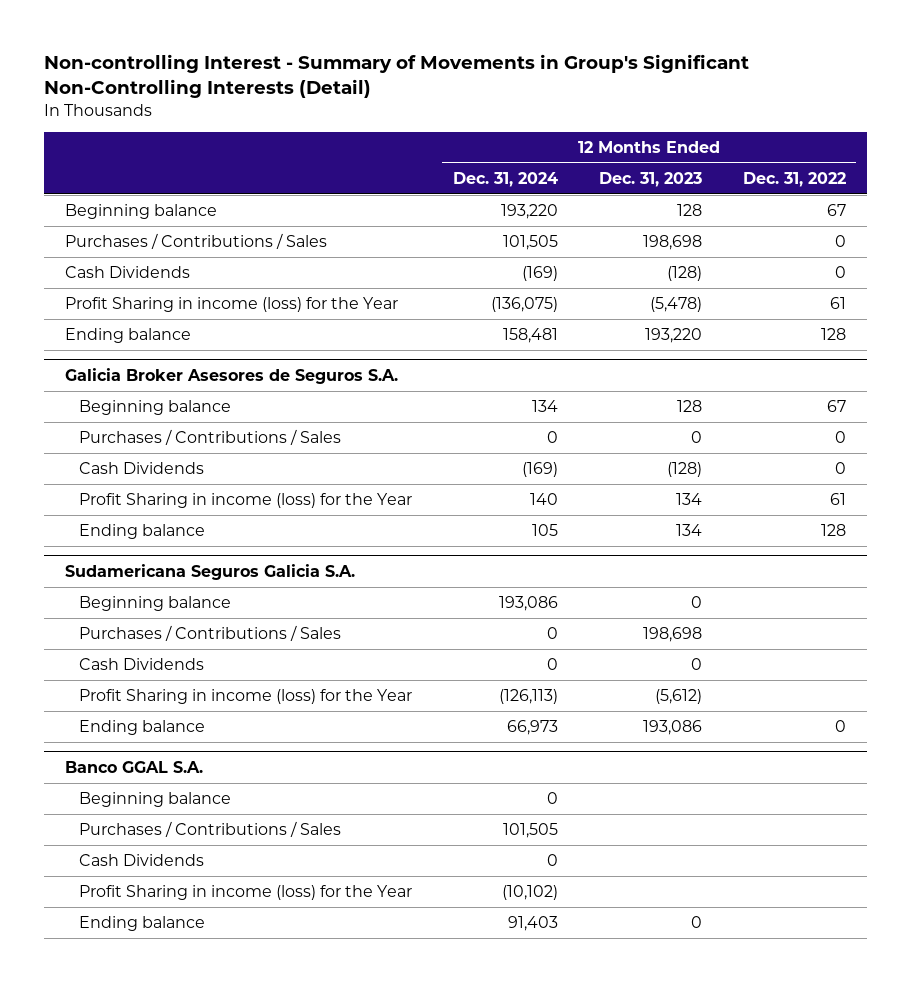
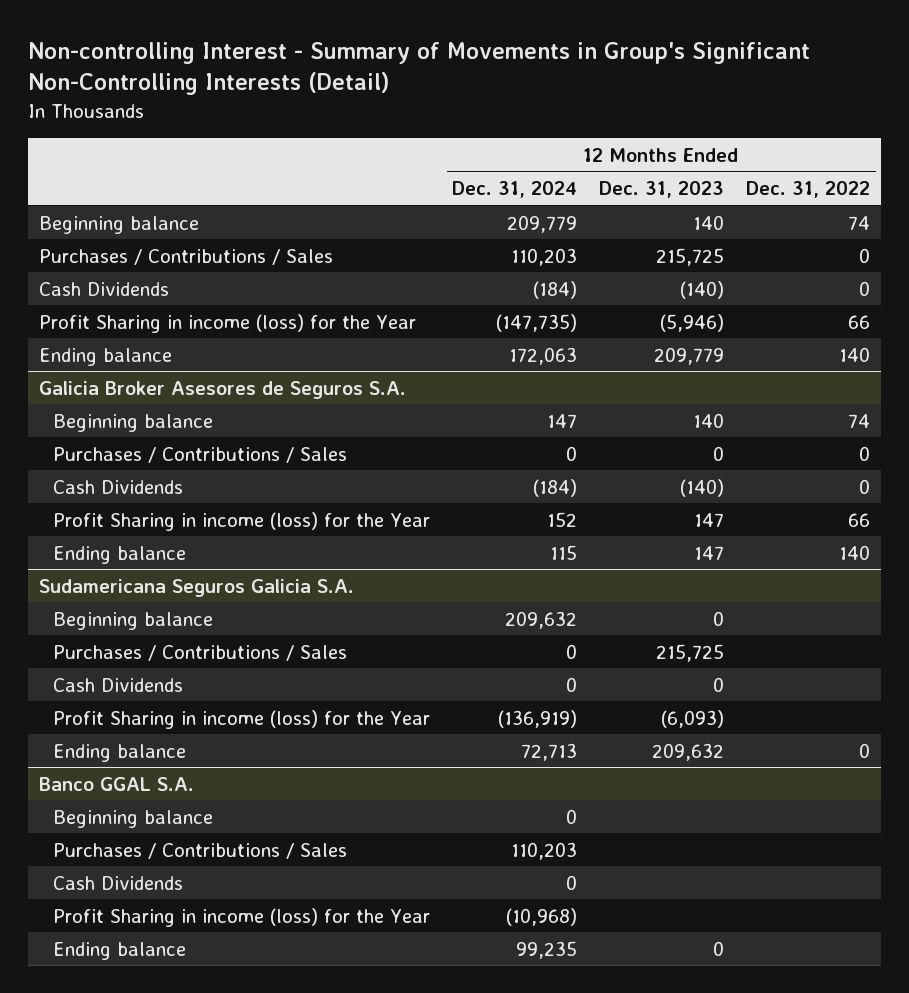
- Beginning balance | 193,220 | 128 | 67
- Purchases / Contributions / Sales | 101,505 | 198,698 | 0
- Cash Dividends | (169) | (128) | 0
- Profit Sharing in income (loss) for the Year | (136,075) | (5,478) | 61
- Ending balance | 158,481 | 193,220 | 128
+ Beginning balance | 209,779 | 140 | 74
+ Purchases / Contributions / Sales | 110,203 | 215,725 | 0
+ Cash Dividends | (184) | (140) | 0
+ Profit Sharing in income (loss) for the Year | (147,735) | (5,946) | 66
+ Ending balance | 172,063 | 209,779 | 140
@ Galicia Broker Asesores de Seguros S.A.
- Beginning balance | 134 | 128 | 67
+ Beginning balance | 147 | 140 | 74
- Cash Dividends | (169) | (128) | 0
- Profit Sharing in income (loss) for the Year | 140 | 134 | 61
- Ending balance | 105 | 134 | 128
+ Cash Dividends | (184) | (140) | 0
+ Profit Sharing in income (loss) for the Year | 152 | 147 | 66
+ Ending balance | 115 | 147 | 140
@ Sudamericana Seguros Galicia S.A.
- Beginning balance | 193,086 | 0 |
- Purchases / Contributions / Sales | 0 | 198,698 |
+ Beginning balance | 209,632 | 0 |
+ Purchases / Contributions / Sales | 0 | 215,725 |
- Profit Sharing in income (loss) for the Year | (126,113) | (5,612) |
- Ending balance | 66,973 | 193,086 | 0
+ Profit Sharing in income (loss) for the Year | (136,919) | (6,093) |
+ Ending balance | 72,713 | 209,632 | 0
@ Banco GGAL S.A.
- Purchases / Contributions / Sales | 101,505 | |
+ Purchases / Contributions / Sales | 110,203 | |
- Profit Sharing in income (loss) for the Year | (10,102) | |
- Ending balance | 91,403 | 0 |
+ Profit Sharing in income (loss) for the Year | (10,968) | |
+ Ending balance | 99,235 | 0 |

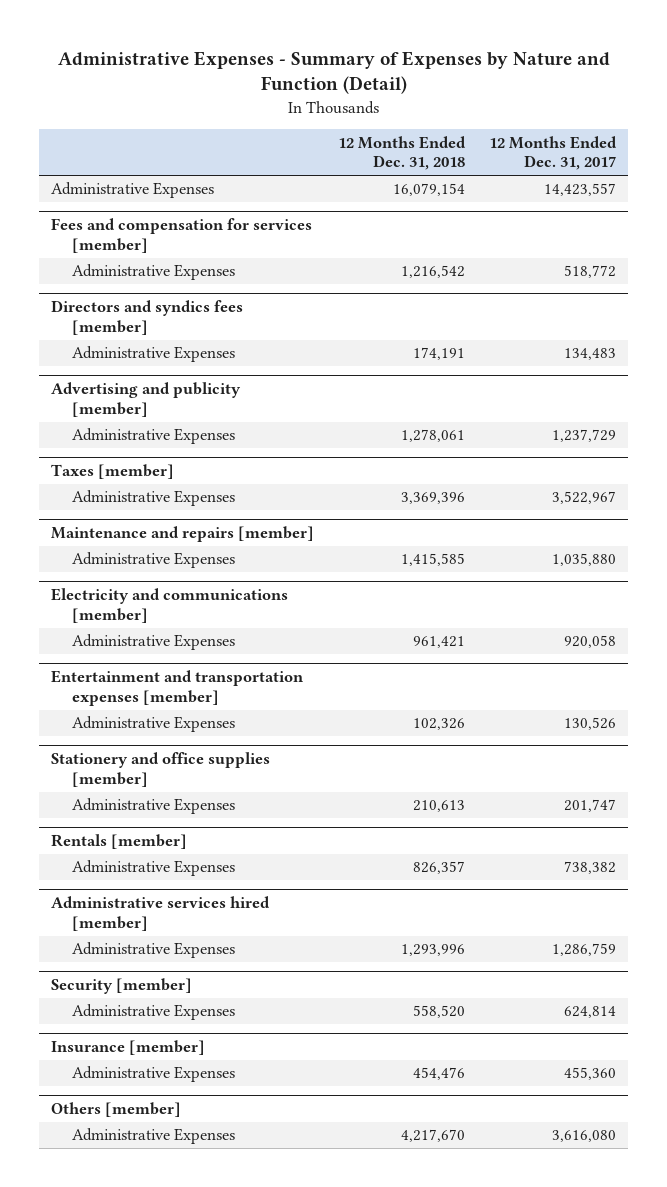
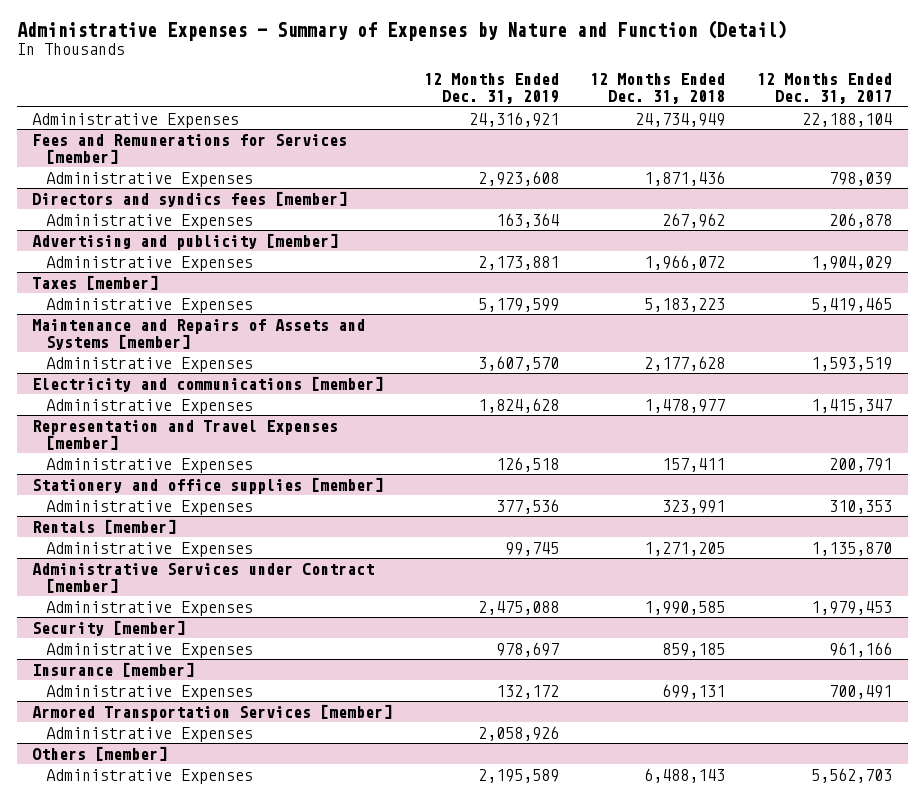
- | 12 Months Ended Dec. 31, 2018 | 12 Months Ended Dec. 31, 2017
+ | 12 Months Ended Dec. 31, 2019 | 12 Months Ended Dec. 31, 2018 | 12 Months Ended Dec. 31, 2017
- Administrative Expenses | 16,079,154 | 14,423,557
- Fees and compensation for services [member]
- Administrative Expenses | 1,216,542 | 518,772
+ Administrative Expenses | 24,316,921 | 24,734,949 | 22,188,104
+ Fees and Remunerations for Services [member]
+ Administrative Expenses | 2,923,608 | 1,871,436 | 798,039
@ Directors and syndics fees [member]
- Administrative Expenses | 174,191 | 134,483
+ Administrative Expenses | 163,364 | 267,962 | 206,878
@ Advertising and publicity [member]
- Administrative Expenses | 1,278,061 | 1,237,729
+ Administrative Expenses | 2,173,881 | 1,966,072 | 1,904,029
@ Taxes [member]
- Administrative Expenses | 3,369,396 | 3,522,967
- Maintenance and repairs [member]
- Administrative Expenses | 1,415,585 | 1,035,880
@ Taxes [member]
+ Administrative Expenses | 5,179,599 | 5,183,223 | 5,419,465
+ Maintenance and Repairs of Assets and Systems [member]
+ Administrative Expenses | 3,607,570 | 2,177,628 | 1,593,519
@ Electricity and communications [member]
- Administrative Expenses | 961,421 | 920,058
- Entertainment and transportation expenses [member]
- Administrative Expenses | 102,326 | 130,526
@ Electricity and communications [member]
+ Administrative Expenses | 1,824,628 | 1,478,977 | 1,415,347
+ Representation and Travel Expenses [member]
+ Administrative Expenses | 126,518 | 157,411 | 200,791
@ Stationery and office supplies [member]
- Administrative Expenses | 210,613 | 201,747
+ Administrative Expenses | 377,536 | 323,991 | 310,353
@ Rentals [member]
- Administrative Expenses | 826,357 | 738,382
- Administrative services hired [member]
- Administrative Expenses | 1,293,996 | 1,286,759
@ Rentals [member]
+ Administrative Expenses | 99,745 | 1,271,205 | 1,135,870
+ Administrative Services under Contract [member]
+ Administrative Expenses | 2,475,088 | 1,990,585 | 1,979,453
@ Security [member]
- Administrative Expenses | 558,520 | 624,814
+ Administrative Expenses | 978,697 | 859,185 | 961,166
@ Insurance [member]
- Administrative Expenses | 454,476 | 455,360
+ Administrative Expenses | 132,172 | 699,131 | 700,491
+ Armored Transportation Services [member]
+ Administrative Expenses | 2,058,926 | |
@ Others [member]
- Administrative Expenses | 4,217,670 | 3,616,080
+ Administrative Expenses | 2,195,589 | 6,488,143 | 5,562,703

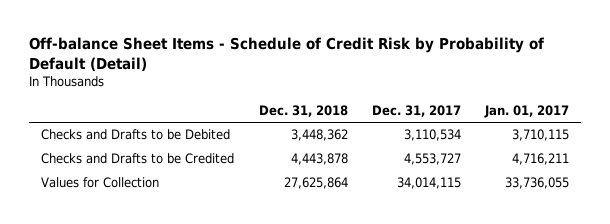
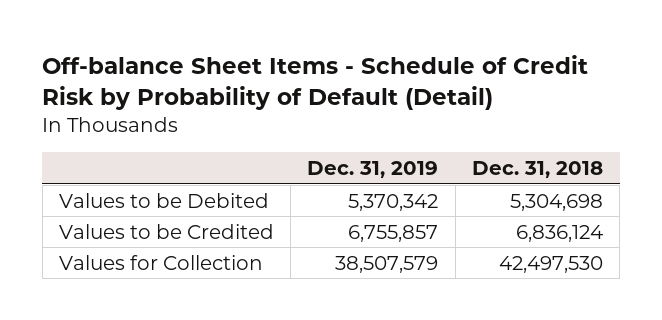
- | Dec. 31, 2018 | Dec. 31, 2017 | Jan. 01, 2017
+ | Dec. 31, 2019 | Dec. 31, 2018
- Checks and Drafts to be Debited | 3,448,362 | 3,110,534 | 3,710,115
- Checks and Drafts to be Credited | 4,443,878 | 4,553,727 | 4,716,211
- Values for Collection | 27,625,864 | 34,014,115 | 33,736,055
+ Values to be Debited | 5,370,342 | 5,304,698
+ Values to be Credited | 6,755,857 | 6,836,124
+ Values for Collection | 38,507,579 | 42,497,530

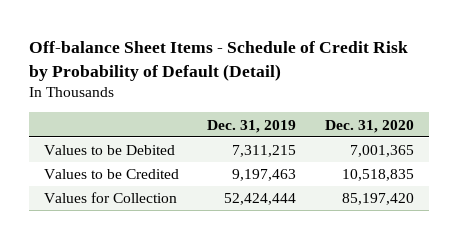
- | Dec. 31, 2019 | Dec. 31, 2018
+ | Dec. 31, 2019 | Dec. 31, 2020
- Values to be Debited | 5,370,342 | 5,304,698
- Values to be Credited | 6,755,857 | 6,836,124
- Values for Collection | 38,507,579 | 42,497,530
+ Values to be Debited | 7,311,215 | 7,001,365
+ Values to be Credited | 9,197,463 | 10,518,835
+ Values for Collection | 52,424,444 | 85,197,420

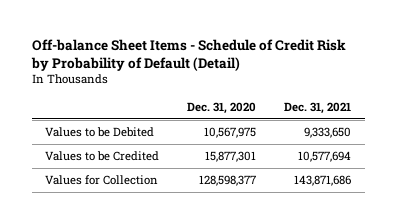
- | Dec. 31, 2019 | Dec. 31, 2020
+ | Dec. 31, 2020 | Dec. 31, 2021
- Values to be Debited | 7,311,215 | 7,001,365
- Values to be Credited | 9,197,463 | 10,518,835
- Values for Collection | 52,424,444 | 85,197,420
+ Values to be Debited | 10,567,975 | 9,333,650
+ Values to be Credited | 15,877,301 | 10,577,694
+ Values for Collection | 128,598,377 | 143,871,686

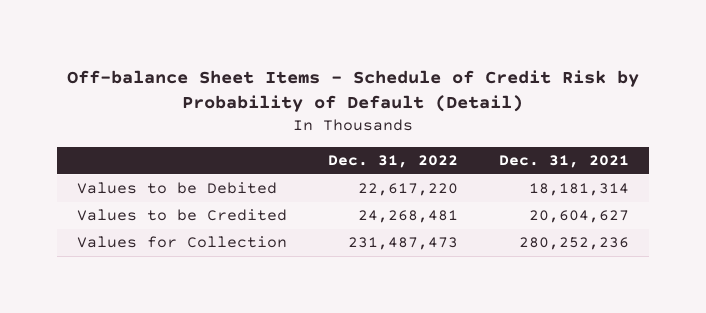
- | Dec. 31, 2020 | Dec. 31, 2021
+ | Dec. 31, 2022 | Dec. 31, 2021
- Values to be Debited | 10,567,975 | 9,333,650
- Values to be Credited | 15,877,301 | 10,577,694
- Values for Collection | 128,598,377 | 143,871,686
+ Values to be Debited | 22,617,220 | 18,181,314
+ Values to be Credited | 24,268,481 | 20,604,627
+ Values for Collection | 231,487,473 | 280,252,236

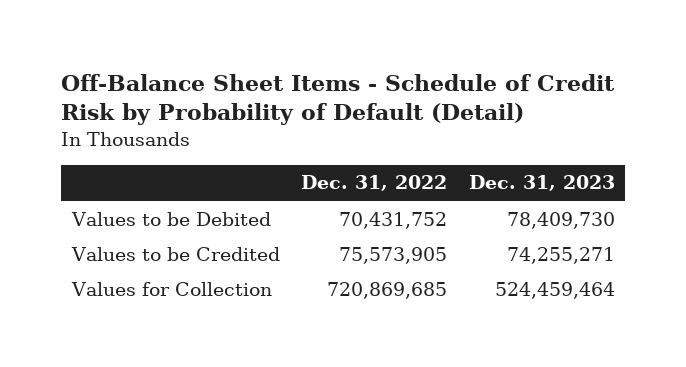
- Off-balance Sheet Items - Schedule of Credit Risk by Probability of Default (Detail)
+ Off-Balance Sheet Items - Schedule of Credit Risk by Probability of Default (Detail)
- | Dec. 31, 2022 | Dec. 31, 2021
+ | Dec. 31, 2022 | Dec. 31, 2023
- Values to be Debited | 22,617,220 | 18,181,314
- Values to be Credited | 24,268,481 | 20,604,627
- Values for Collection | 231,487,473 | 280,252,236
+ Values to be Debited | 70,431,752 | 78,409,730
+ Values to be Credited | 75,573,905 | 74,255,271
+ Values for Collection | 720,869,685 | 524,459,464

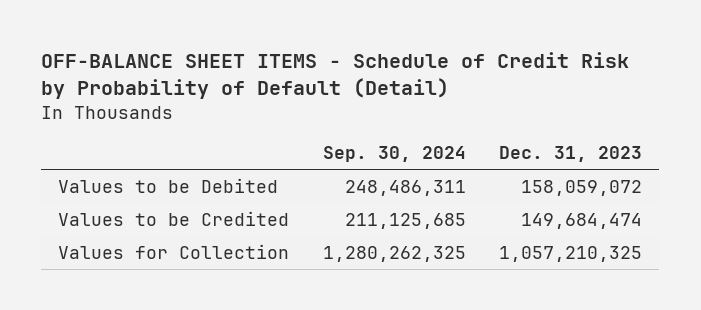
- Off-Balance Sheet Items - Schedule of Credit Risk by Probability of Default (Detail)
+ OFF-BALANCE SHEET ITEMS - Schedule of Credit Risk by Probability of Default (Detail)
- | Dec. 31, 2022 | Dec. 31, 2023
+ | Sep. 30, 2024 | Dec. 31, 2023
- Values to be Debited | 70,431,752 | 78,409,730
- Values to be Credited | 75,573,905 | 74,255,271
- Values for Collection | 720,869,685 | 524,459,464
+ Values to be Debited | 248,486,311 | 158,059,072
+ Values to be Credited | 211,125,685 | 149,684,474
+ Values for Collection | 1,280,262,325 | 1,057,210,325

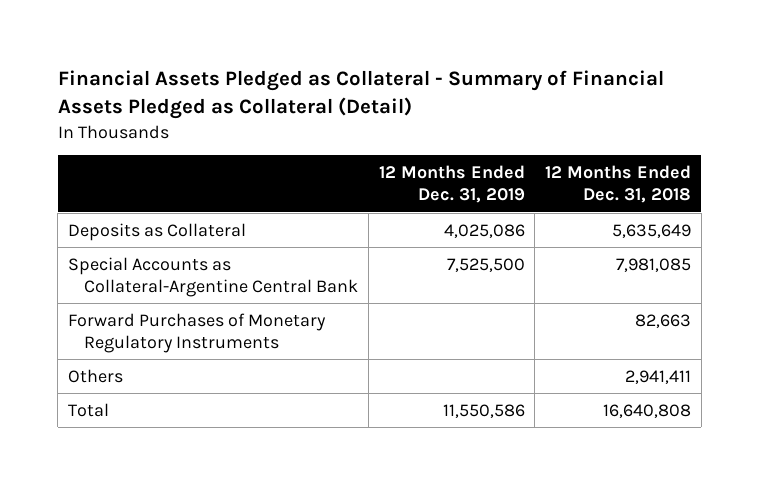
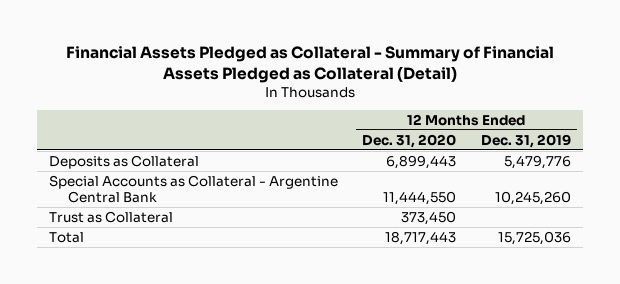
- | 12 Months Ended Dec. 31, 2019 | 12 Months Ended Dec. 31, 2018
+ | 12 Months Ended Dec. 31, 2020 | 12 Months Ended Dec. 31, 2019
- Deposits as Collateral | 4,025,086 | 5,635,649
- Special Accounts as Collateral-Argentine Central Bank | 7,525,500 | 7,981,085
- Forward Purchases of Monetary Regulatory Instruments | | 82,663
- Others | | 2,941,411
- Total | 11,550,586 | 16,640,808
+ Deposits as Collateral | 6,899,443 | 5,479,776
+ Special Accounts as Collateral - Argentine Central Bank | 11,444,550 | 10,245,260
+ Trust as Collateral | 373,450 |
+ Total | 18,717,443 | 15,725,036

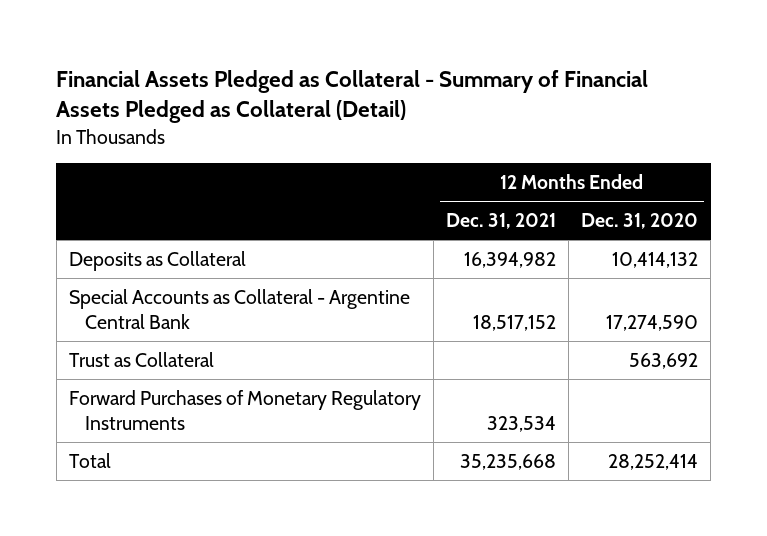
- | 12 Months Ended Dec. 31, 2020 | 12 Months Ended Dec. 31, 2019
+ | 12 Months Ended Dec. 31, 2021 | 12 Months Ended Dec. 31, 2020
- Deposits as Collateral | 6,899,443 | 5,479,776
- Special Accounts as Collateral - Argentine Central Bank | 11,444,550 | 10,245,260
- Trust as Collateral | 373,450 |
- Total | 18,717,443 | 15,725,036
+ Deposits as Collateral | 16,394,982 | 10,414,132
+ Special Accounts as Collateral - Argentine Central Bank | 18,517,152 | 17,274,590
+ Trust as Collateral | | 563,692
+ Forward Purchases of Monetary Regulatory Instruments | 323,534 |
+ Total | 35,235,668 | 28,252,414

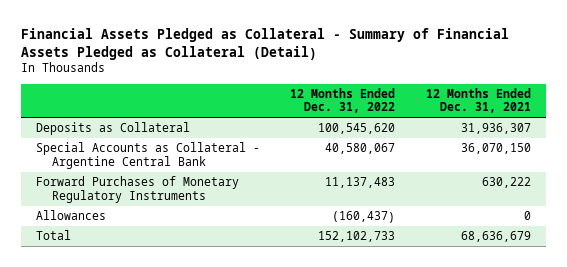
- | 12 Months Ended Dec. 31, 2021 | 12 Months Ended Dec. 31, 2020
+ | 12 Months Ended Dec. 31, 2022 | 12 Months Ended Dec. 31, 2021
- Deposits as Collateral | 16,394,982 | 10,414,132
- Special Accounts as Collateral - Argentine Central Bank | 18,517,152 | 17,274,590
- Trust as Collateral | | 563,692
- Forward Purchases of Monetary Regulatory Instruments | 323,534 |
- Total | 35,235,668 | 28,252,414
+ Deposits as Collateral | 100,545,620 | 31,936,307
+ Special Accounts as Collateral - Argentine Central Bank | 40,580,067 | 36,070,150
+ Forward Purchases of Monetary Regulatory Instruments | 11,137,483 | 630,222
+ Allowances | (160,437) | 0
+ Total | 152,102,733 | 68,636,679

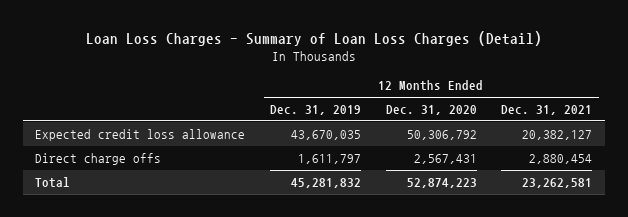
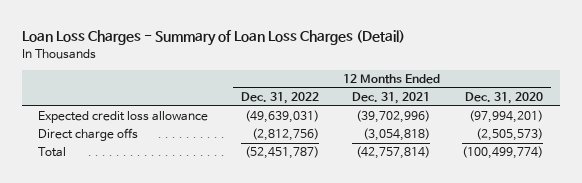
- | 12 Months Ended Dec. 31, 2019 | 12 Months Ended Dec. 31, 2020 | 12 Months Ended Dec. 31, 2021
+ | 12 Months Ended Dec. 31, 2022 | 12 Months Ended Dec. 31, 2021 | 12 Months Ended Dec. 31, 2020
- Expected credit loss allowance | 43,670,035 | 50,306,792 | 20,382,127
- Direct charge offs | 1,611,797 | 2,567,431 | 2,880,454
- Total | 45,281,832 | 52,874,223 | 23,262,581
+ Expected credit loss allowance | (49,639,031) | (39,702,996) | (97,994,201)
+ Direct charge offs | (2,812,756) | (3,054,818) | (2,505,573)
+ Total | (52,451,787) | (42,757,814) | (100,499,774)

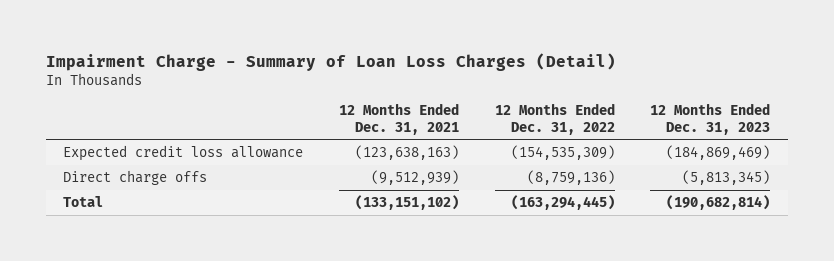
- Loan Loss Charges - Summary of Loan Loss Charges (Detail)
+ Impairment Charge - Summary of Loan Loss Charges (Detail)
- | 12 Months Ended Dec. 31, 2022 | 12 Months Ended Dec. 31, 2021 | 12 Months Ended Dec. 31, 2020
+ | 12 Months Ended Dec. 31, 2021 | 12 Months Ended Dec. 31, 2022 | 12 Months Ended Dec. 31, 2023
- Expected credit loss allowance | (49,639,031) | (39,702,996) | (97,994,201)
- Direct charge offs | (2,812,756) | (3,054,818) | (2,505,573)
- Total | (52,451,787) | (42,757,814) | (100,499,774)
+ Expected credit loss allowance | (123,638,163) | (154,535,309) | (184,869,469)
+ Direct charge offs | (9,512,939) | (8,759,136) | (5,813,345)
+ Total | (133,151,102) | (163,294,445) | (190,682,814)

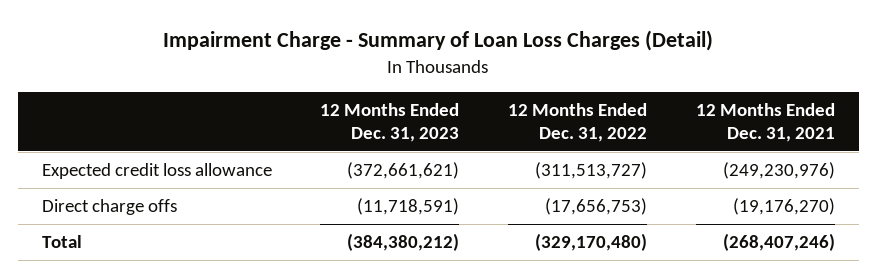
- | 12 Months Ended Dec. 31, 2021 | 12 Months Ended Dec. 31, 2022 | 12 Months Ended Dec. 31, 2023
+ | 12 Months Ended Dec. 31, 2023 | 12 Months Ended Dec. 31, 2022 | 12 Months Ended Dec. 31, 2021
- Expected credit loss allowance | (123,638,163) | (154,535,309) | (184,869,469)
- Direct charge offs | (9,512,939) | (8,759,136) | (5,813,345)
- Total | (133,151,102) | (163,294,445) | (190,682,814)
+ Expected credit loss allowance | (372,661,621) | (311,513,727) | (249,230,976)
+ Direct charge offs | (11,718,591) | (17,656,753) | (19,176,270)
+ Total | (384,380,212) | (329,170,480) | (268,407,246)

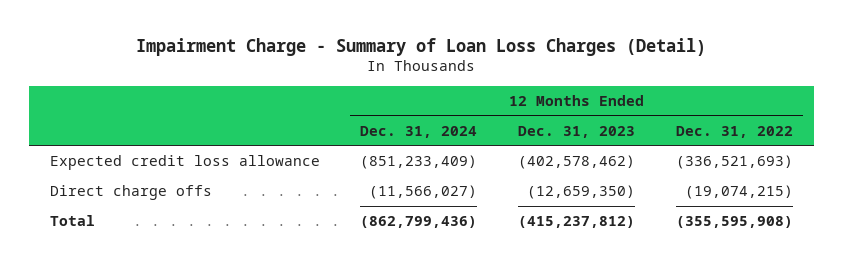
- | 12 Months Ended Dec. 31, 2023 | 12 Months Ended Dec. 31, 2022 | 12 Months Ended Dec. 31, 2021
+ | 12 Months Ended Dec. 31, 2024 | 12 Months Ended Dec. 31, 2023 | 12 Months Ended Dec. 31, 2022
- Expected credit loss allowance | (372,661,621) | (311,513,727) | (249,230,976)
- Direct charge offs | (11,718,591) | (17,656,753) | (19,176,270)
- Total | (384,380,212) | (329,170,480) | (268,407,246)
+ Expected credit loss allowance | (851,233,409) | (402,578,462) | (336,521,693)
+ Direct charge offs | (11,566,027) | (12,659,350) | (19,074,215)
+ Total | (862,799,436) | (415,237,812) | (355,595,908)

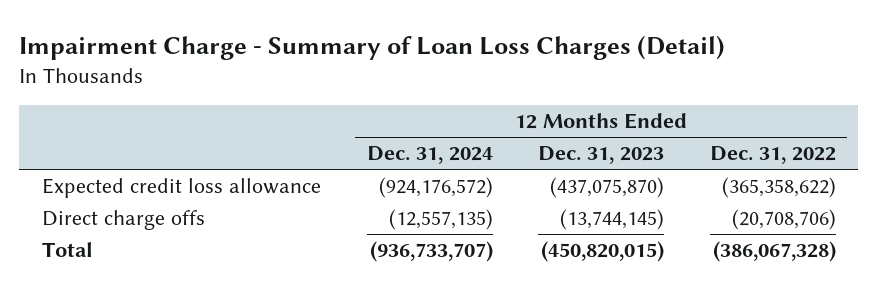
- Expected credit loss allowance | (851,233,409) | (402,578,462) | (336,521,693)
- Direct charge offs | (11,566,027) | (12,659,350) | (19,074,215)
- Total | (862,799,436) | (415,237,812) | (355,595,908)
+ Expected credit loss allowance | (924,176,572) | (437,075,870) | (365,358,622)
+ Direct charge offs | (12,557,135) | (13,744,145) | (20,708,706)
+ Total | (936,733,707) | (450,820,015) | (386,067,328)

